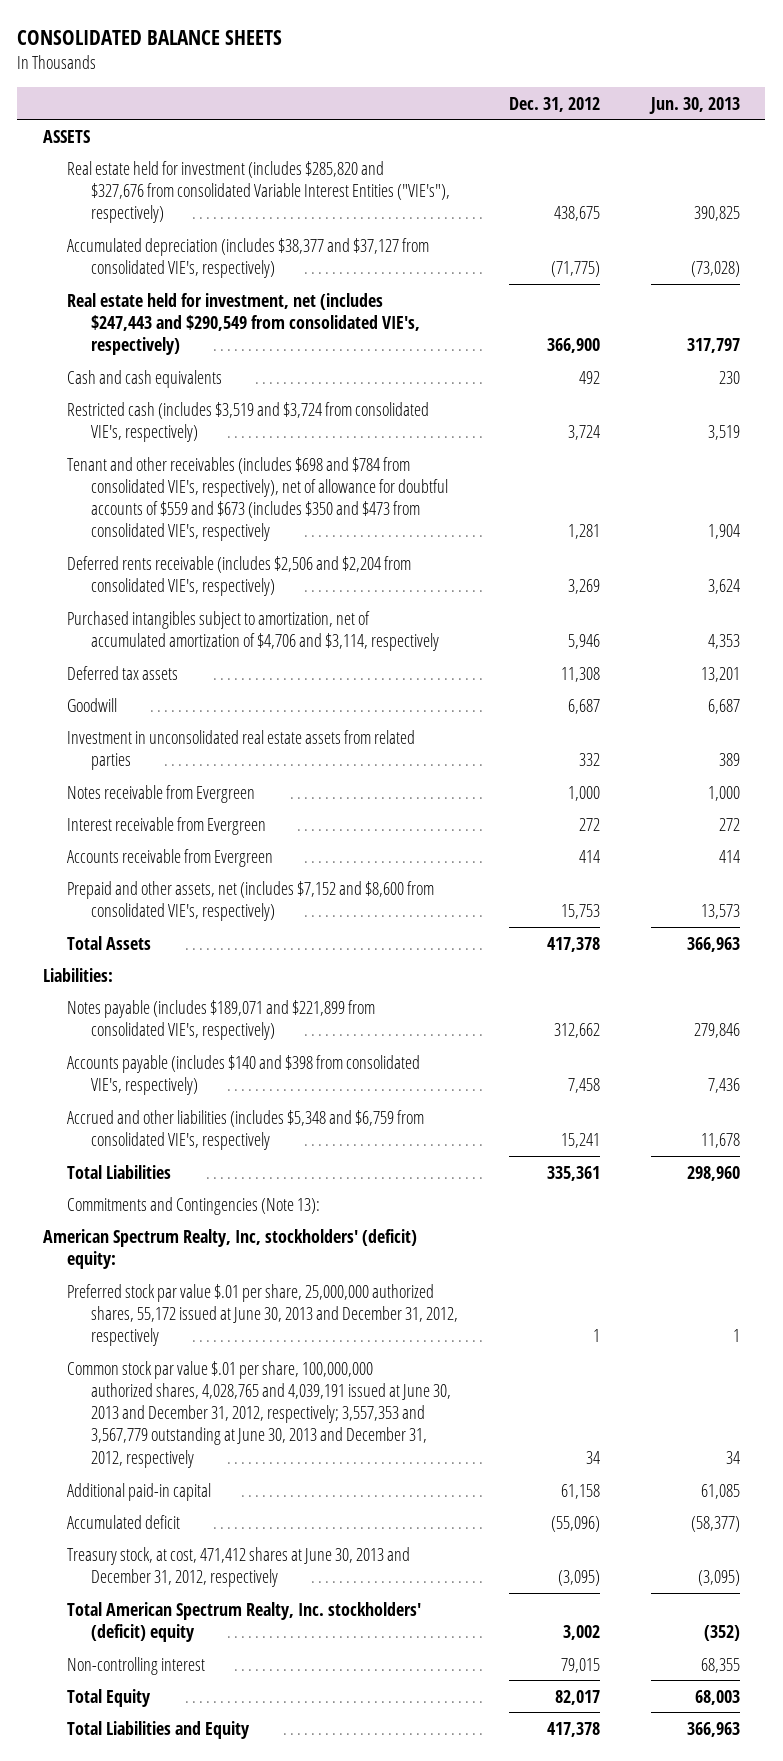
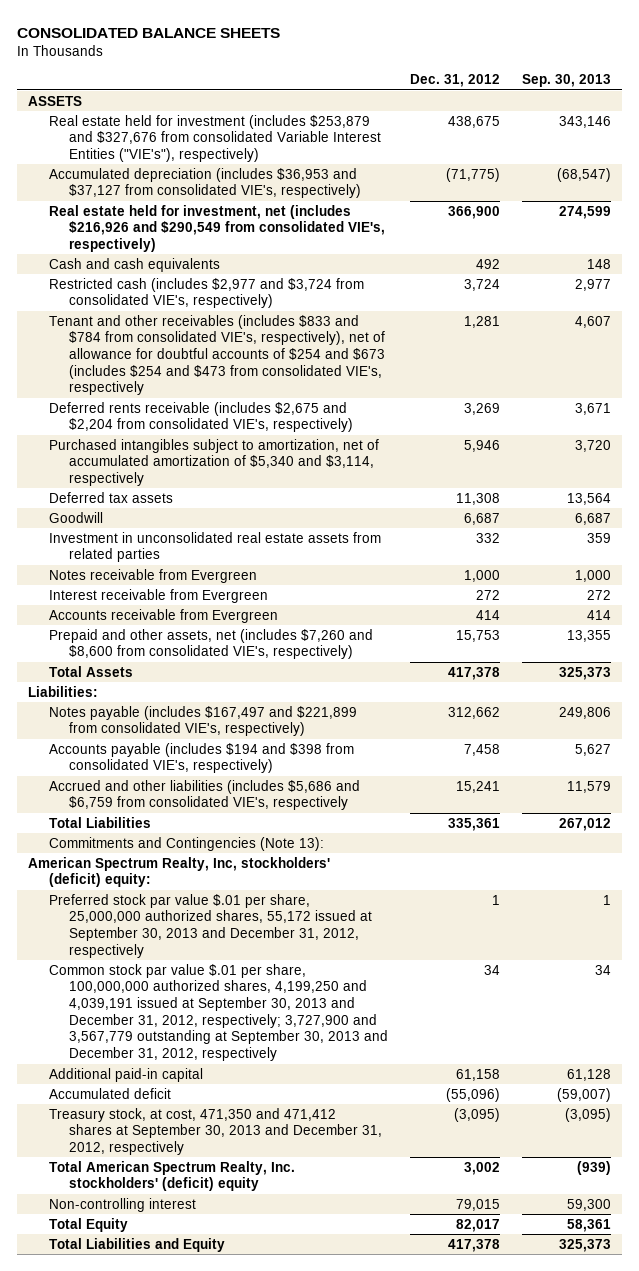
- | Dec. 31, 2012 | Jun. 30, 2013
+ | Dec. 31, 2012 | Sep. 30, 2013
- Real estate held for investment (includes $285,820 and $327,676 from consolidated Variable Interest Entities ("VIE's"), respectively) | 438,675 | 390,825
- Accumulated depreciation (includes $38,377 and $37,127 from consolidated VIE's, respectively) | (71,775) | (73,028)
- Real estate held for investment, net (includes $247,443 and $290,549 from consolidated VIE's, respectively) | 366,900 | 317,797
+ Real estate held for investment (includes $253,879 and $327,676 from consolidated Variable Interest Entities ("VIE's"), respectively) | 438,675 | 343,146
+ Accumulated depreciation (includes $36,953 and $37,127 from consolidated VIE's, respectively) | (71,775) | (68,547)
+ Real estate held for investment, net (includes $216,926 and $290,549 from consolidated VIE's, respectively) | 366,900 | 274,599
- Restricted cash (includes $3,519 and $3,724 from consolidated VIE's, respectively) | 3,724 | 3,519
- Tenant and other receivables (includes $698 and $784 from consolidated VIE's, respectively), net of allowance for doubtful accounts of $559 and $673 (includes $350 and $473 from consolidated VIE's, respectively | 1,281 | 1,904
- Deferred rents receivable (includes $2,506 and $2,204 from consolidated VIE's, respectively) | 3,269 | 3,624
- Purchased intangibles subject to amortization, net of accumulated amortization of $4,706 and $3,114, respectively | 5,946 | 4,353
+ Restricted cash (includes $2,977 and $3,724 from consolidated VIE's, respectively) | 3,724 | 2,977
+ Tenant and other receivables (includes $833 and $784 from consolidated VIE's, respectively), net of allowance for doubtful accounts of $254 and $673 (includes $254 and $473 from consolidated VIE's, respectively | 1,281 | 4,607
+ Deferred rents receivable (includes $2,675 and $2,204 from consolidated VIE's, respectively) | 3,269 | 3,671
+ Purchased intangibles subject to amortization, net of accumulated amortization of $5,340 and $3,114, respectively | 5,946 | 3,720
- Prepaid and other assets, net (includes $7,152 and $8,600 from consolidated VIE's, respectively) | 15,753 | 13,573
+ Prepaid and other assets, net (includes $7,260 and $8,600 from consolidated VIE's, respectively) | 15,753 | 13,355
- Notes payable (includes $189,071 and $221,899 from consolidated VIE's, respectively) | 312,662 | 279,846
- Accounts payable (includes $140 and $398 from consolidated VIE's, respectively) | 7,458 | 7,436
- Accrued and other liabilities (includes $5,348 and $6,759 from consolidated VIE's, respectively | 15,241 | 11,678
+ Notes payable (includes $167,497 and $221,899 from consolidated VIE's, respectively) | 312,662 | 249,806
+ Accounts payable (includes $194 and $398 from consolidated VIE's, respectively) | 7,458 | 5,627
+ Accrued and other liabilities (includes $5,686 and $6,759 from consolidated VIE's, respectively | 15,241 | 11,579
- Preferred stock par value $.01 per share, 25,000,000 authorized shares, 55,172 issued at June 30, 2013 and December 31, 2012, respectively | 1 | 1
- Common stock par value $.01 per share, 100,000,000 authorized shares, 4,028,765 and 4,039,191 issued at June 30, 2013 and December 31, 2012, respectively; 3,557,353 and 3,567,779 outstanding at June 30, 2013 and December 31, 2012, respectively | 34 | 34
+ Preferred stock par value $.01 per share, 25,000,000 authorized shares, 55,172 issued at September 30, 2013 and December 31, 2012, respectively | 1 | 1
+ Common stock par value $.01 per share, 100,000,000 authorized shares, 4,199,250 and 4,039,191 issued at September 30, 2013 and December 31, 2012, respectively; 3,727,900 and 3,567,779 outstanding at September 30, 2013 and December 31, 2012, respectively | 34 | 34
- Treasury stock, at cost, 471,412 shares at June 30, 2013 and December 31, 2012, respectively | (3,095) | (3,095)
+ Treasury stock, at cost, 471,350 and 471,412 shares at September 30, 2013 and December 31, 2012, respectively | (3,095) | (3,095)

